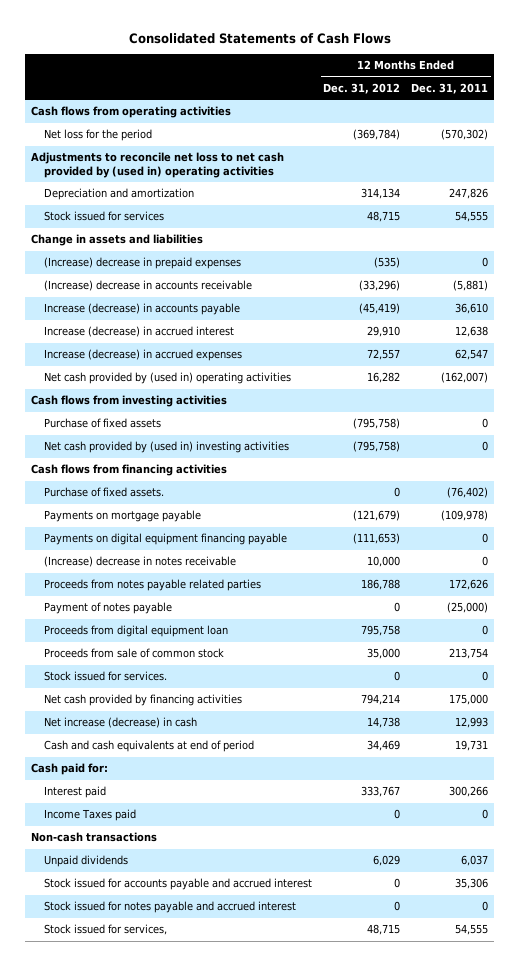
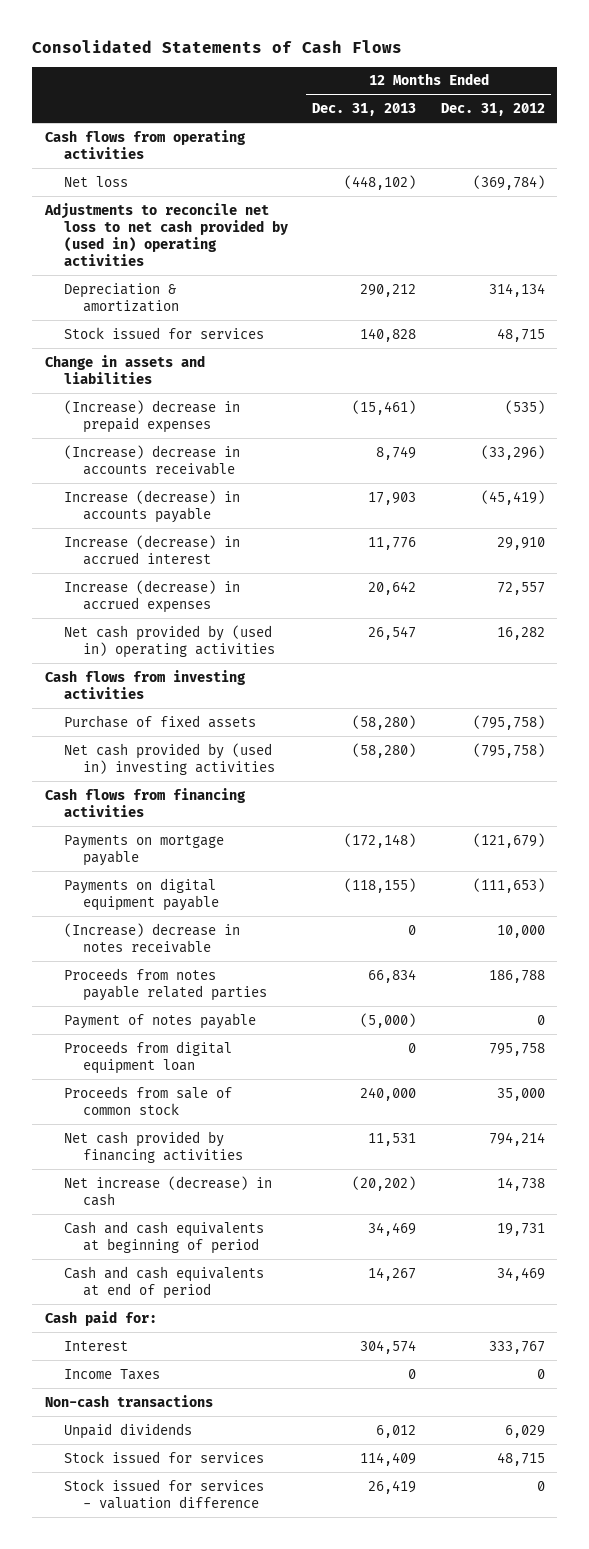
- | 12 Months Ended Dec. 31, 2012 | 12 Months Ended Dec. 31, 2011
+ | 12 Months Ended Dec. 31, 2013 | 12 Months Ended Dec. 31, 2012
- Net loss for the period | (369,784) | (570,302)
+ Net loss | (448,102) | (369,784)
- Depreciation and amortization | 314,134 | 247,826
+ Depreciation & amortization | 290,212 | 314,134
- Purchase of fixed assets. | 0 | (76,402)
- Payments on digital equipment financing payable | (111,653) | 0
+ Payments on digital equipment payable | (118,155) | (111,653)
- Stock issued for services. | 0 | 0
+ Cash and cash equivalents at beginning of period | 34,469 | 19,731
- Interest paid | 333,767 | 300,266
- Income Taxes paid | 0 | 0
+ Interest | 304,574 | 333,767
+ Income Taxes | 0 | 0
- Stock issued for accounts payable and accrued interest | 0 | 35,306
- Stock issued for notes payable and accrued interest | 0 | 0
- Stock issued for services, | 48,715 | 54,555
+ Stock issued for services | 114,409 | 48,715
+ Stock issued for services - valuation difference | 26,419 | 0

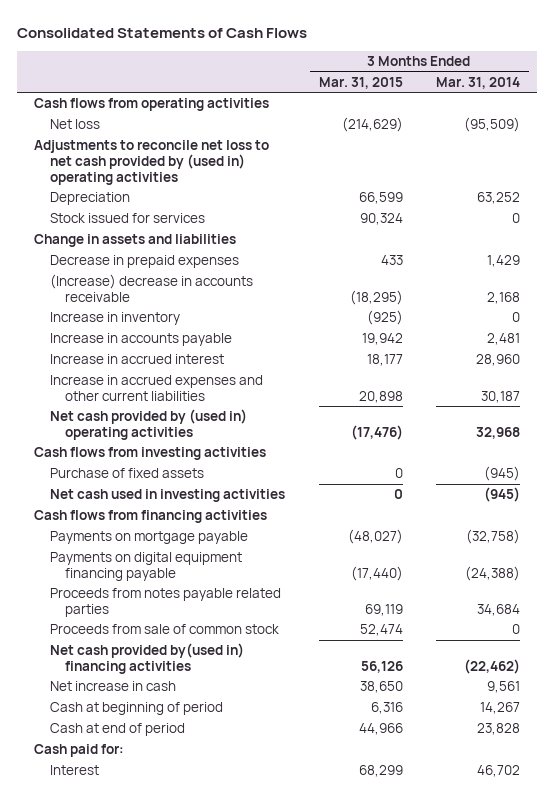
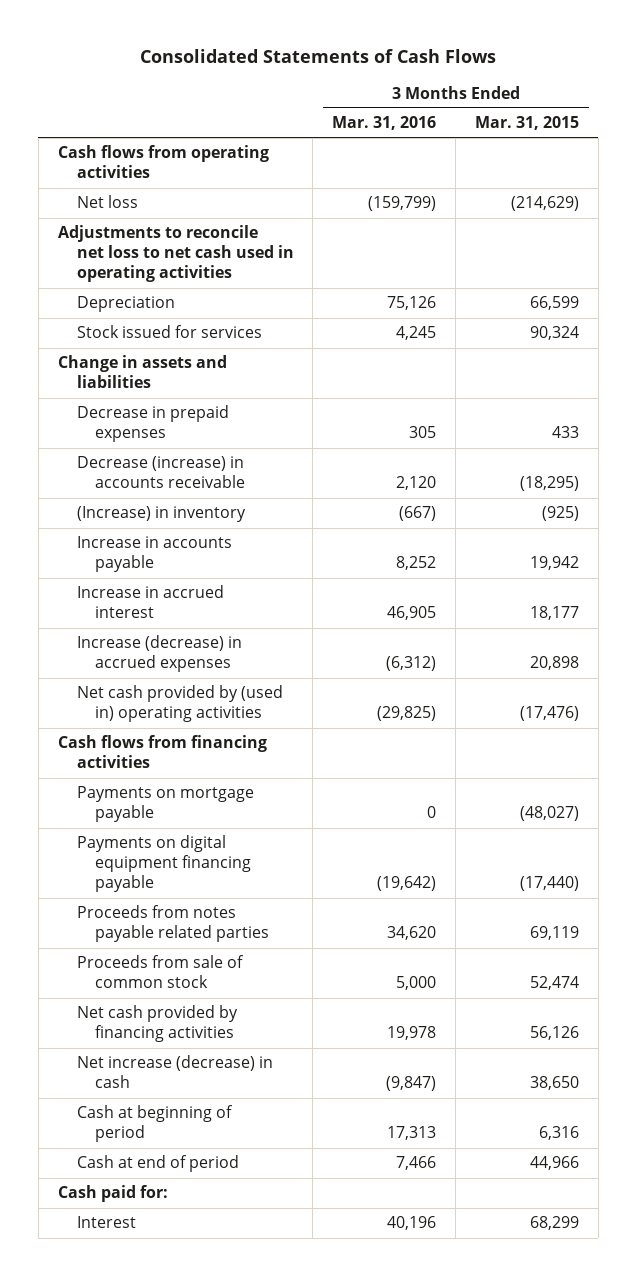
- | 3 Months Ended Mar. 31, 2015 | 3 Months Ended Mar. 31, 2014
+ | 3 Months Ended Mar. 31, 2016 | 3 Months Ended Mar. 31, 2015
- Adjustments to reconcile net loss to net cash provided by (used in) operating activities
+ Adjustments to reconcile net loss to net cash used in operating activities
- (Increase) decrease in accounts receivable | (18,295) | 2,168
- Increase in inventory | (925) | 0
+ Decrease (increase) in accounts receivable | 2,120 | (18,295)
+ (Increase) in inventory | (667) | (925)
- Increase in accrued expenses and other current liabilities | 20,898 | 30,187
+ Increase (decrease) in accrued expenses | (6,312) | 20,898
- Cash flows from investing activities
- Purchase of fixed assets | 0 | (945)
- Net cash used in investing activities | 0 | (945)
- Net cash provided by(used in) financing activities | 56,126 | (22,462)
- Net increase in cash | 38,650 | 9,561
+ Net cash provided by financing activities | 19,978 | 56,126
+ Net increase (decrease) in cash | (9,847) | 38,650

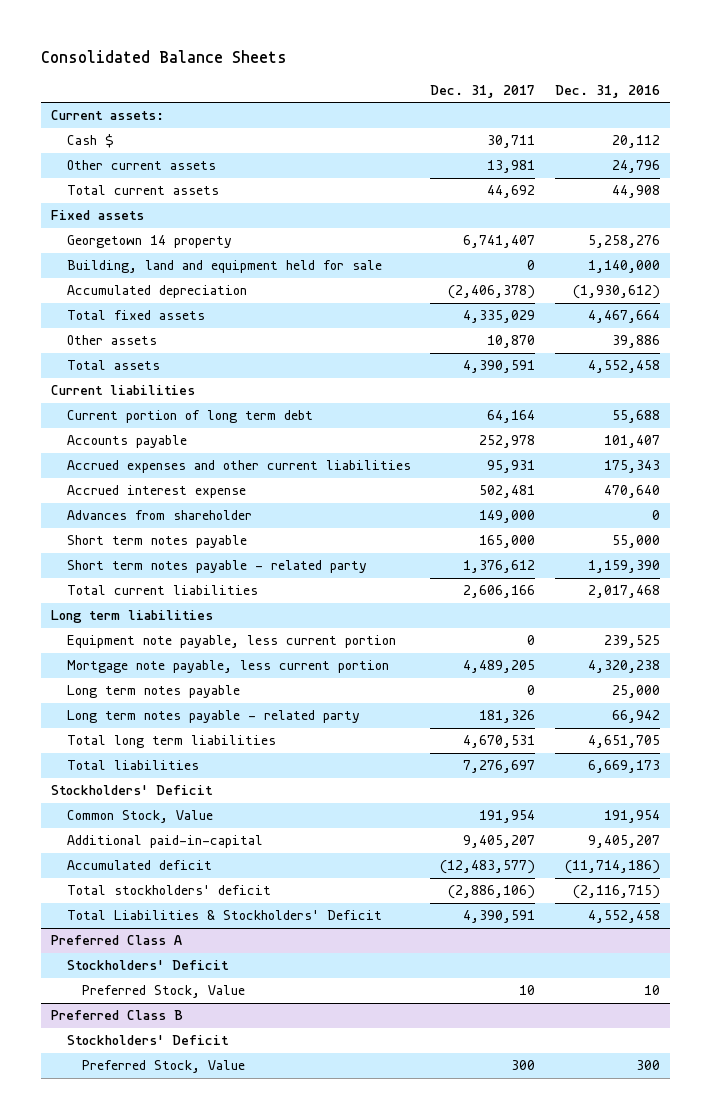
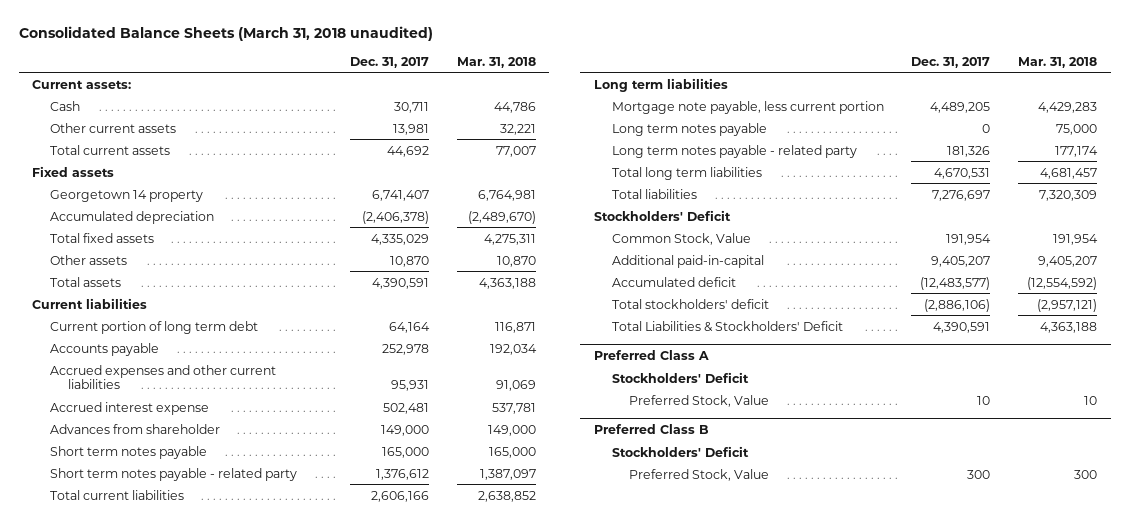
- Consolidated Balance Sheets
+ Consolidated Balance Sheets (March 31, 2018 unaudited)
- | Dec. 31, 2017 | Dec. 31, 2016
+ | Dec. 31, 2017 | Mar. 31, 2018
- Cash $ | 30,711 | 20,112
+ Cash | 30,711 | 44,786
- Building, land and equipment held for sale | 0 | 1,140,000
- Equipment note payable, less current portion | 0 | 239,525

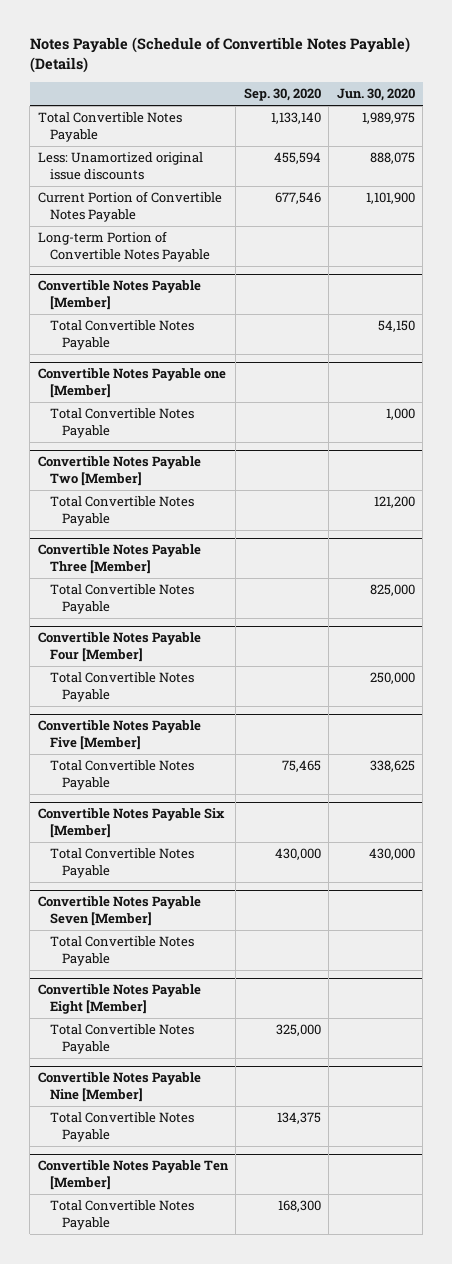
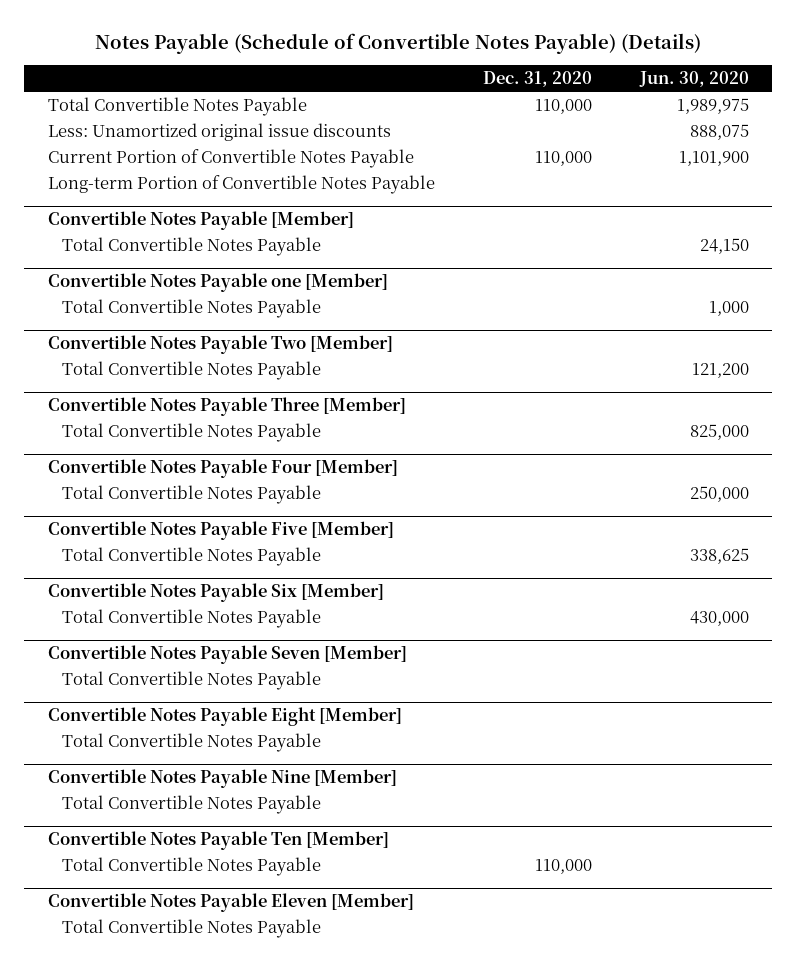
- | Sep. 30, 2020 | Jun. 30, 2020
+ | Dec. 31, 2020 | Jun. 30, 2020
@ Convertible Notes Payable [Member]
- Total Convertible Notes Payable | | 54,150
+ Total Convertible Notes Payable | | 24,150
+ Convertible Notes Payable Eleven [Member]
+ Total Convertible Notes Payable

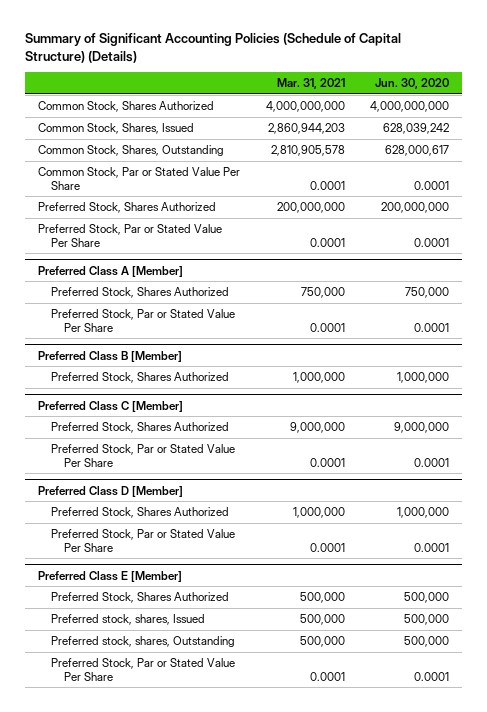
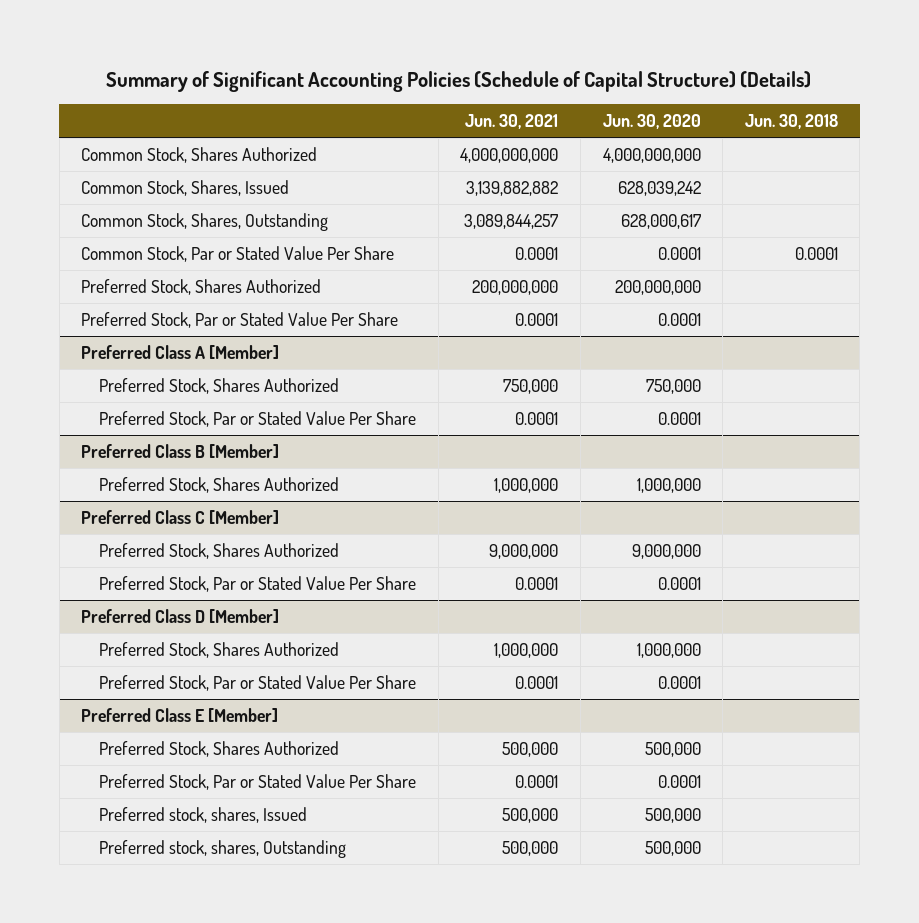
- | Mar. 31, 2021 | Jun. 30, 2020
+ | Jun. 30, 2021 | Jun. 30, 2020 | Jun. 30, 2018
@ Preferred Class E [Member]
moved up: Preferred Stock, Par or Stated Value Per Share | 0.0001 | 0.0001 |

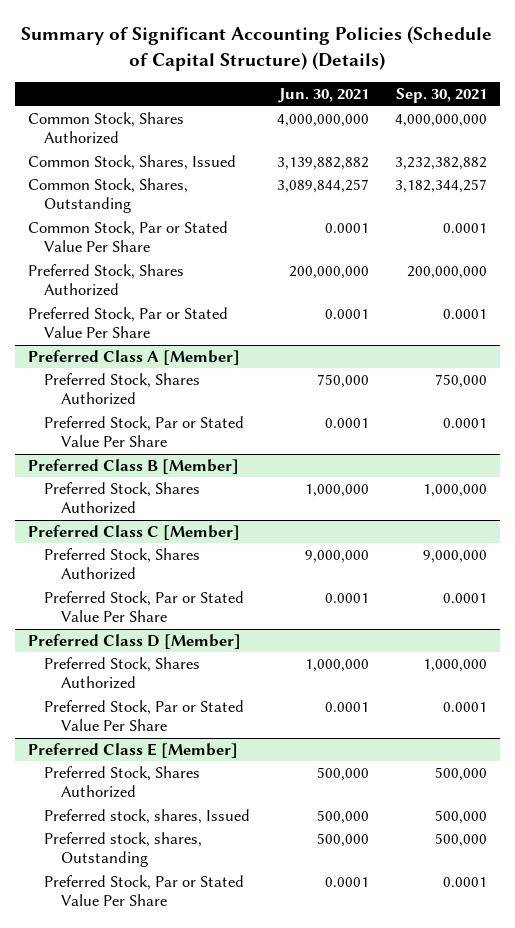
- | Jun. 30, 2021 | Jun. 30, 2020 | Jun. 30, 2018
+ | Jun. 30, 2021 | Sep. 30, 2021
@ Preferred Class E [Member]
moved down: Preferred Stock, Par or Stated Value Per Share | 0.0001 | 0.0001

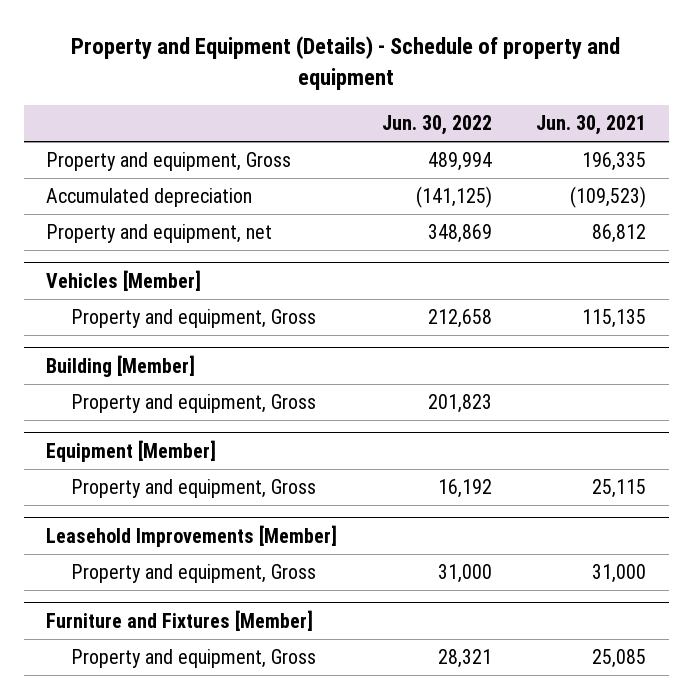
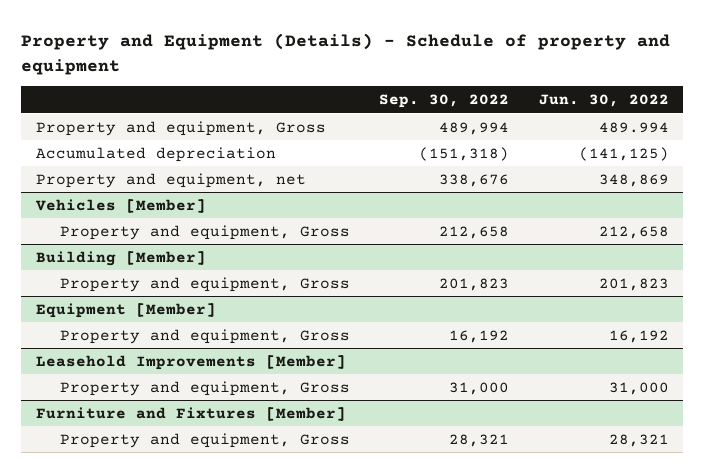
- | Jun. 30, 2022 | Jun. 30, 2021
+ | Sep. 30, 2022 | Jun. 30, 2022
- Property and equipment, Gross | 489,994 | 196,335
+ Property and equipment, Gross | 489,994 | 489.994

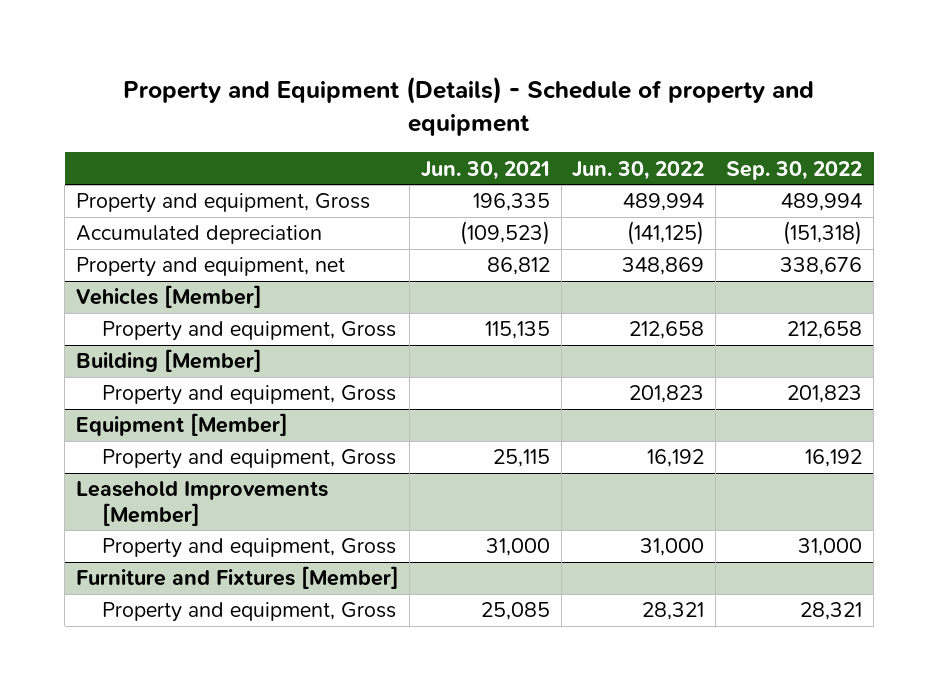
- | Sep. 30, 2022 | Jun. 30, 2022
+ | Jun. 30, 2021 | Jun. 30, 2022 | Sep. 30, 2022
- Property and equipment, Gross | 489,994 | 489.994
+ Property and equipment, Gross | 196,335 | 489,994 | 489,994

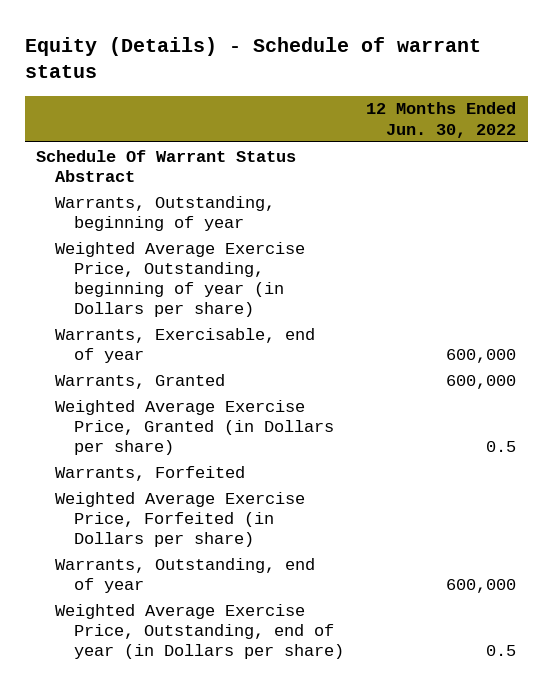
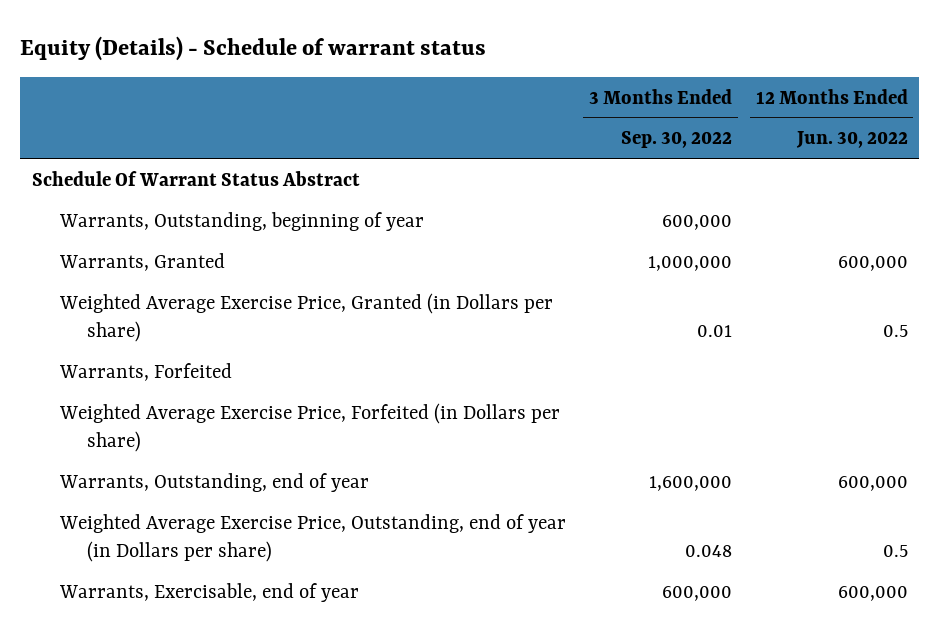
- | 12 Months Ended Jun. 30, 2022
+ | 3 Months Ended Sep. 30, 2022 | 12 Months Ended Jun. 30, 2022
- Weighted Average Exercise Price, Outstanding, beginning of year (in Dollars per share)
moved down: Warrants, Exercisable, end of year | 600,000 | 600,000

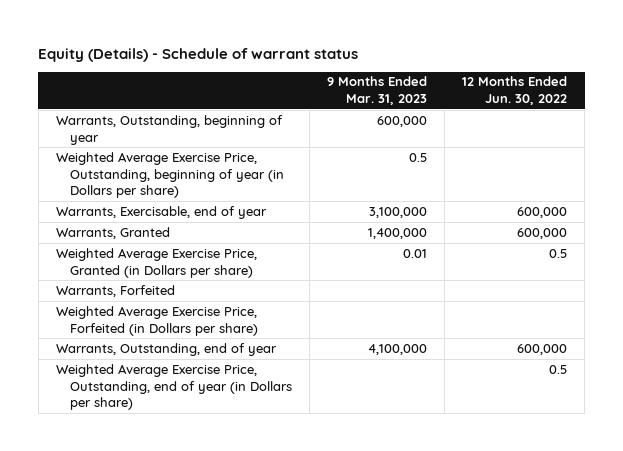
- | 3 Months Ended Sep. 30, 2022 | 12 Months Ended Jun. 30, 2022
+ | 9 Months Ended Mar. 31, 2023 | 12 Months Ended Jun. 30, 2022
- Schedule Of Warrant Status Abstract
+ Weighted Average Exercise Price, Outstanding, beginning of year (in Dollars per share) | 0.5 |
moved up: Warrants, Exercisable, end of year | 3,100,000 | 600,000

